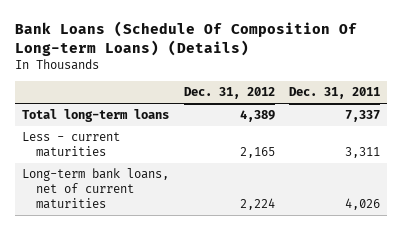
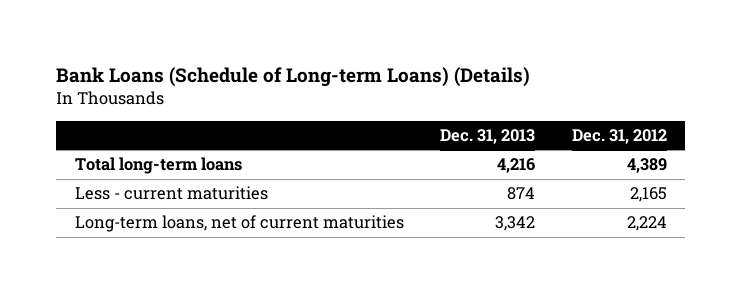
- Bank Loans (Schedule Of Composition Of Long-term Loans) (Details)
+ Bank Loans (Schedule of Long-term Loans) (Details)
- | Dec. 31, 2012 | Dec. 31, 2011
+ | Dec. 31, 2013 | Dec. 31, 2012
- Long-term bank loans, net of current maturities | 2,224 | 4,026
+ Long-term loans, net of current maturities | 3,342 | 2,224

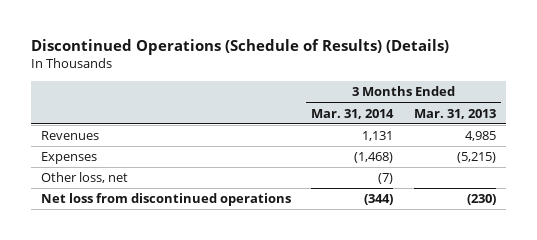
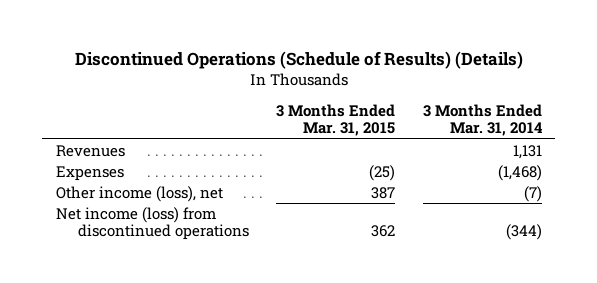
- | 3 Months Ended Mar. 31, 2014 | 3 Months Ended Mar. 31, 2013
+ | 3 Months Ended Mar. 31, 2015 | 3 Months Ended Mar. 31, 2014
- Other loss, net | (7) |
- Net loss from discontinued operations | (344) | (230)
+ Other income (loss), net | 387 | (7)
+ Net income (loss) from discontinued operations | 362 | (344)

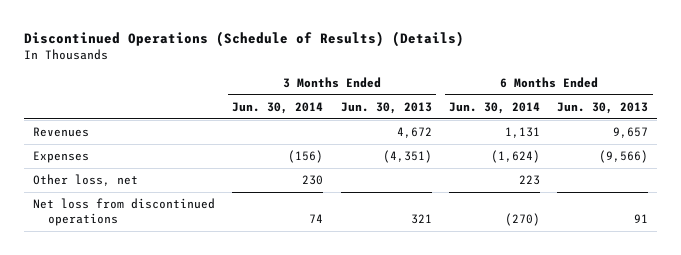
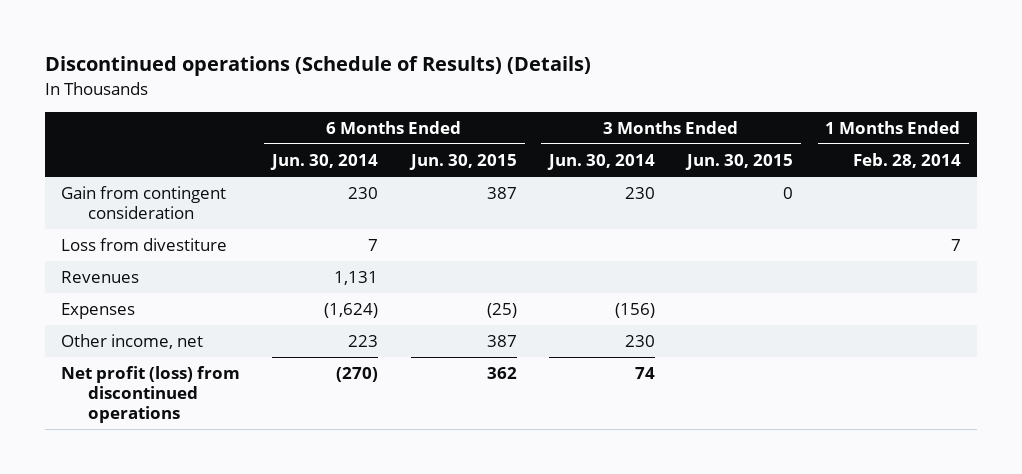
- Discontinued Operations (Schedule of Results) (Details)
+ Discontinued operations (Schedule of Results) (Details)
- | 3 Months Ended Jun. 30, 2014 | 3 Months Ended Jun. 30, 2013 | 6 Months Ended Jun. 30, 2014 | 6 Months Ended Jun. 30, 2013
+ | 6 Months Ended Jun. 30, 2014 | 6 Months Ended Jun. 30, 2015 | 3 Months Ended Jun. 30, 2014 | 3 Months Ended Jun. 30, 2015 | 1 Months Ended Feb. 28, 2014
+ Gain from contingent consideration | 230 | 387 | 230 | 0 |
+ Loss from divestiture | 7 | | | | 7
- Other loss, net | 230 | | 223 |
- Net loss from discontinued operations | 74 | 321 | (270) | 91
+ Other income, net | 223 | 387 | 230 | |
+ Net profit (loss) from discontinued operations | (270) | 362 | 74 | |

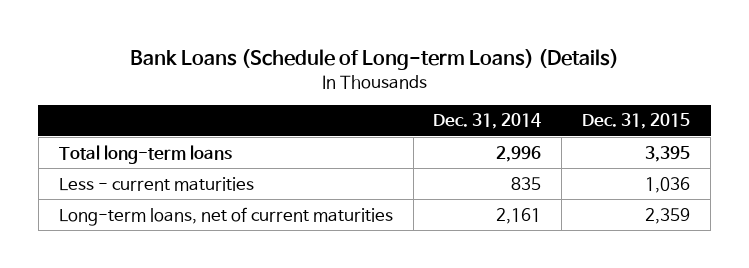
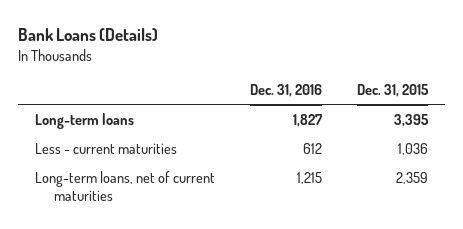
- Bank Loans (Schedule of Long-term Loans) (Details)
+ Bank Loans (Details)
- | Dec. 31, 2014 | Dec. 31, 2015
+ | Dec. 31, 2016 | Dec. 31, 2015
- Total long-term loans | 2,996 | 3,395
+ Long-term loans | 1,827 | 3,395

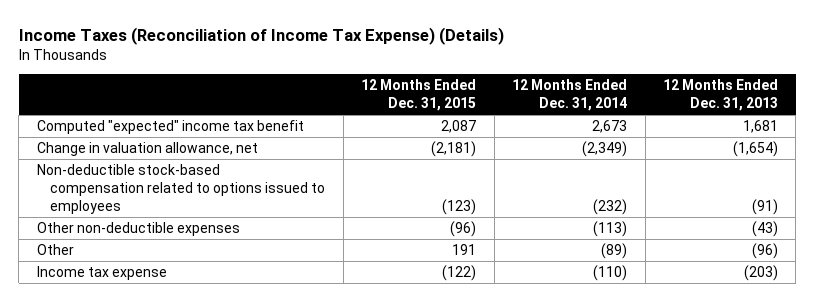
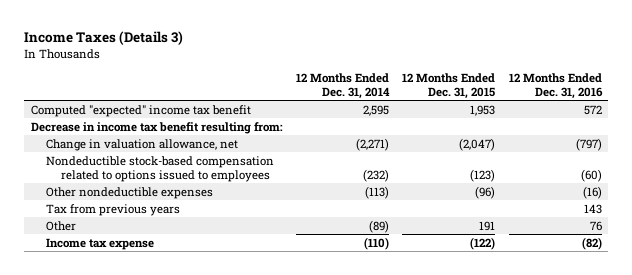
- Income Taxes (Reconciliation of Income Tax Expense) (Details)
+ Income Taxes (Details 3)
- | 12 Months Ended Dec. 31, 2015 | 12 Months Ended Dec. 31, 2014 | 12 Months Ended Dec. 31, 2013
+ | 12 Months Ended Dec. 31, 2014 | 12 Months Ended Dec. 31, 2015 | 12 Months Ended Dec. 31, 2016
- Computed "expected" income tax benefit | 2,087 | 2,673 | 1,681
- Change in valuation allowance, net | (2,181) | (2,349) | (1,654)
- Non-deductible stock-based compensation related to options issued to employees | (123) | (232) | (91)
- Other non-deductible expenses | (96) | (113) | (43)
+ Computed "expected" income tax benefit | 2,595 | 1,953 | 572
+ Decrease in income tax benefit resulting from:
+ Change in valuation allowance, net | (2,271) | (2,047) | (797)
+ Nondeductible stock-based compensation related to options issued to employees | (232) | (123) | (60)
+ Other nondeductible expenses | (113) | (96) | (16)
+ Tax from previous years | | | 143

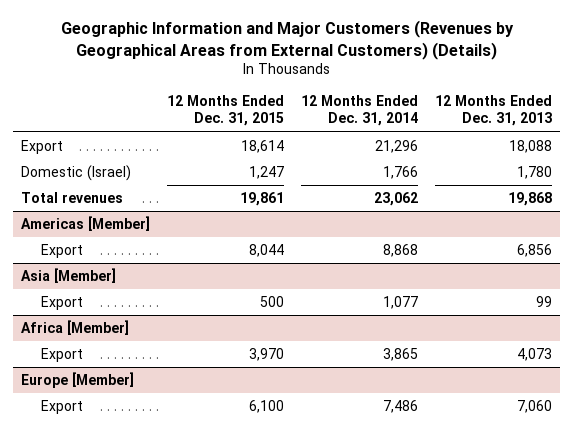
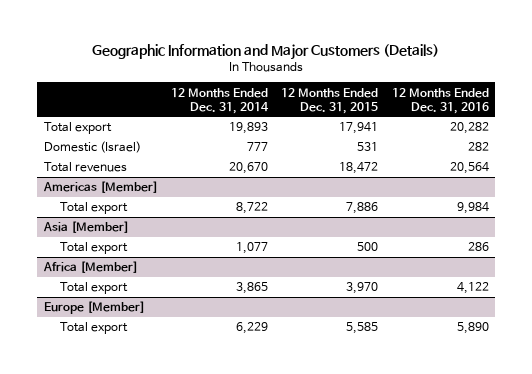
- Geographic Information and Major Customers (Revenues by Geographical Areas from External Customers) (Details)
+ Geographic Information and Major Customers (Details)
- | 12 Months Ended Dec. 31, 2015 | 12 Months Ended Dec. 31, 2014 | 12 Months Ended Dec. 31, 2013
+ | 12 Months Ended Dec. 31, 2014 | 12 Months Ended Dec. 31, 2015 | 12 Months Ended Dec. 31, 2016
- Export | 18,614 | 21,296 | 18,088
- Domestic (Israel) | 1,247 | 1,766 | 1,780
- Total revenues | 19,861 | 23,062 | 19,868
+ Total export | 19,893 | 17,941 | 20,282
+ Domestic (Israel) | 777 | 531 | 282
+ Total revenues | 20,670 | 18,472 | 20,564
@ Americas [Member]
- Export | 8,044 | 8,868 | 6,856
+ Total export | 8,722 | 7,886 | 9,984
@ Asia [Member]
- Export | 500 | 1,077 | 99
+ Total export | 1,077 | 500 | 286
@ Africa [Member]
- Export | 3,970 | 3,865 | 4,073
+ Total export | 3,865 | 3,970 | 4,122
@ Europe [Member]
- Export | 6,100 | 7,486 | 7,060
+ Total export | 6,229 | 5,585 | 5,890

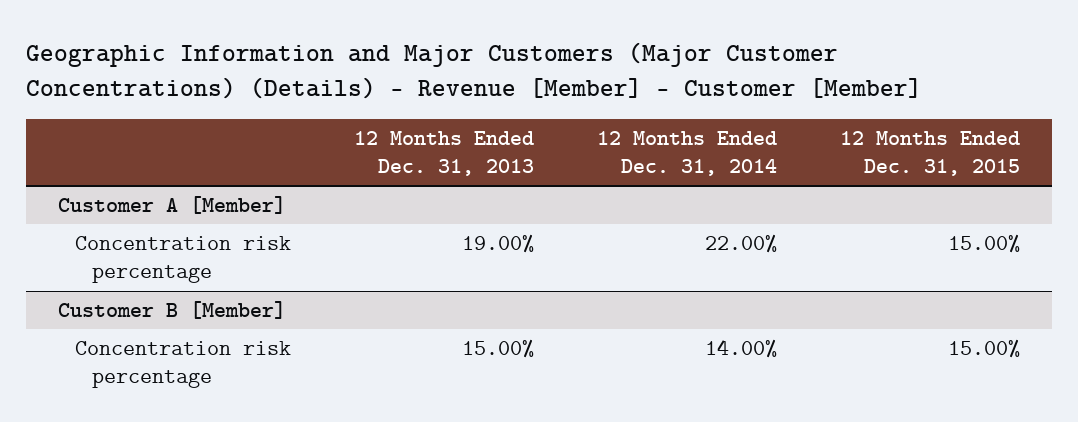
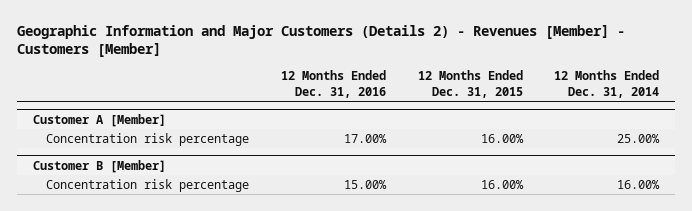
- Geographic Information and Major Customers (Major Customer Concentrations) (Details) - Revenue [Member] - Customer [Member]
+ Geographic Information and Major Customers (Details 2) - Revenues [Member] - Customers [Member]
- | 12 Months Ended Dec. 31, 2013 | 12 Months Ended Dec. 31, 2014 | 12 Months Ended Dec. 31, 2015
+ | 12 Months Ended Dec. 31, 2016 | 12 Months Ended Dec. 31, 2015 | 12 Months Ended Dec. 31, 2014
@ Customer A [Member]
- Concentration risk percentage | 19.00% | 22.00% | 15.00%
+ Concentration risk percentage | 17.00% | 16.00% | 25.00%
@ Customer B [Member]
- Concentration risk percentage | 15.00% | 14.00% | 15.00%
+ Concentration risk percentage | 15.00% | 16.00% | 16.00%

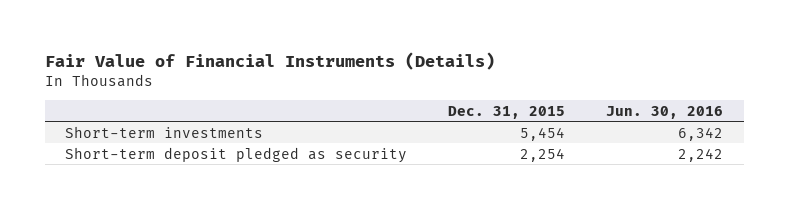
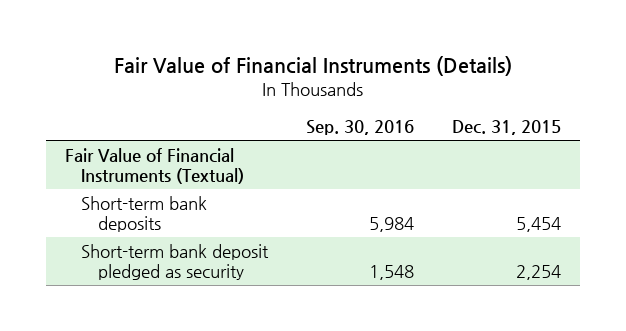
- | Dec. 31, 2015 | Jun. 30, 2016
+ | Sep. 30, 2016 | Dec. 31, 2015
- Short-term investments | 5,454 | 6,342
- Short-term deposit pledged as security | 2,254 | 2,242
+ Fair Value of Financial Instruments (Textual)
+ Short-term bank deposits | 5,984 | 5,454
+ Short-term bank deposit pledged as security | 1,548 | 2,254

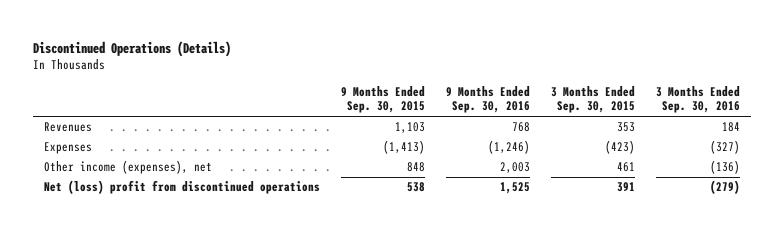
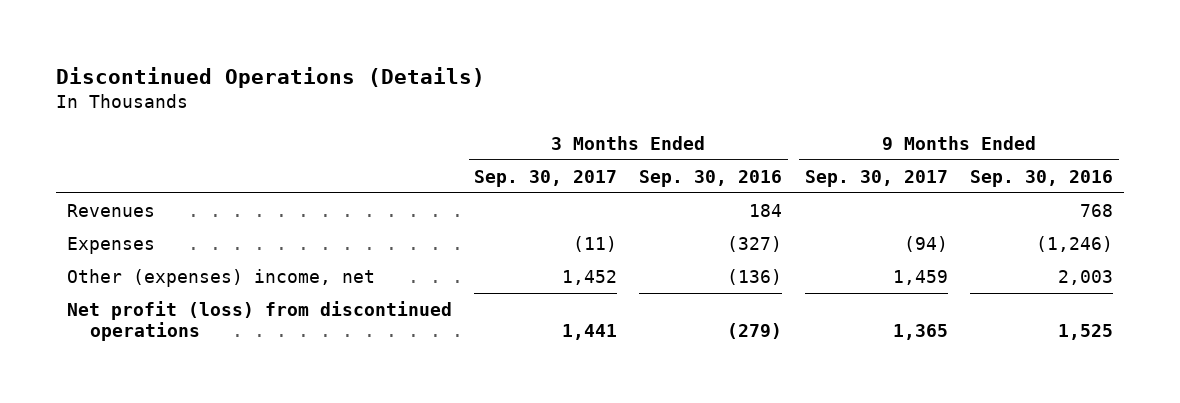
- | 9 Months Ended Sep. 30, 2015 | 9 Months Ended Sep. 30, 2016 | 3 Months Ended Sep. 30, 2015 | 3 Months Ended Sep. 30, 2016
+ | 3 Months Ended Sep. 30, 2017 | 3 Months Ended Sep. 30, 2016 | 9 Months Ended Sep. 30, 2017 | 9 Months Ended Sep. 30, 2016
- Other income (expenses), net | 848 | 2,003 | 461 | (136)
- Net (loss) profit from discontinued operations | 538 | 1,525 | 391 | (279)
+ Other (expenses) income, net | 1,452 | (136) | 1,459 | 2,003
+ Net profit (loss) from discontinued operations | 1,441 | (279) | 1,365 | 1,525

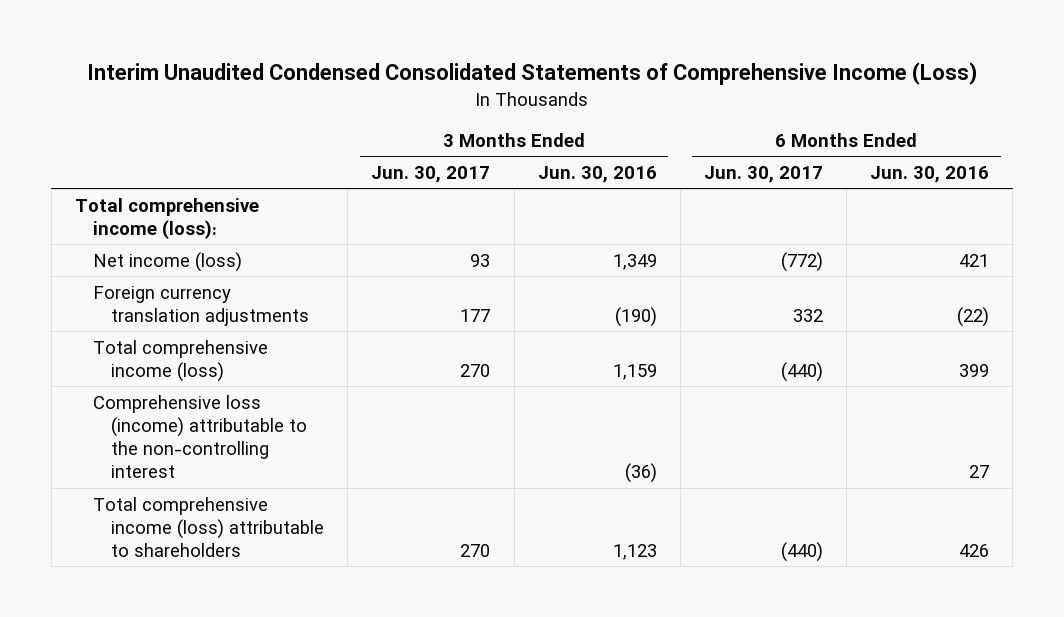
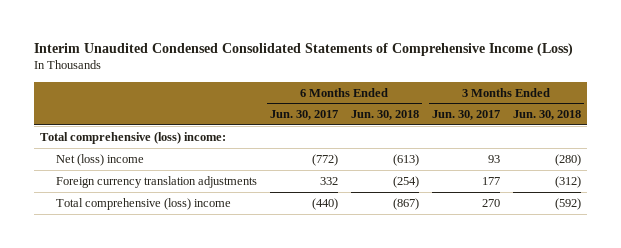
- | 3 Months Ended Jun. 30, 2017 | 3 Months Ended Jun. 30, 2016 | 6 Months Ended Jun. 30, 2017 | 6 Months Ended Jun. 30, 2016
+ | 6 Months Ended Jun. 30, 2017 | 6 Months Ended Jun. 30, 2018 | 3 Months Ended Jun. 30, 2017 | 3 Months Ended Jun. 30, 2018
- Total comprehensive income (loss):
- Net income (loss) | 93 | 1,349 | (772) | 421
+ Total comprehensive (loss) income:
+ Net (loss) income | (772) | (613) | 93 | (280)
- Total comprehensive income (loss) | 270 | 1,159 | (440) | 399
- Comprehensive loss (income) attributable to the non-controlling interest | | (36) | | 27
- Total comprehensive income (loss) attributable to shareholders | 270 | 1,123 | (440) | 426
+ Total comprehensive (loss) income | (440) | (867) | 270 | (592)

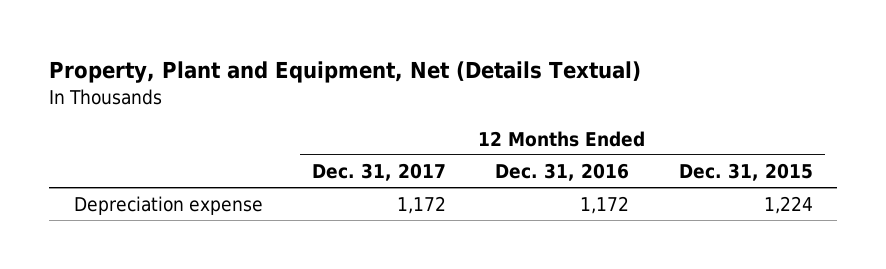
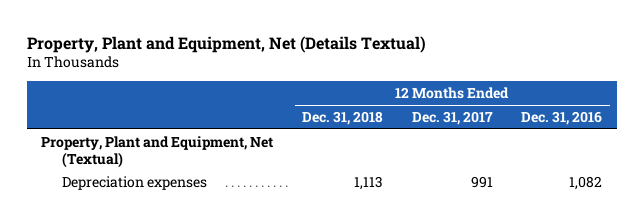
- | 12 Months Ended Dec. 31, 2017 | 12 Months Ended Dec. 31, 2016 | 12 Months Ended Dec. 31, 2015
+ | 12 Months Ended Dec. 31, 2018 | 12 Months Ended Dec. 31, 2017 | 12 Months Ended Dec. 31, 2016
- Depreciation expense | 1,172 | 1,172 | 1,224
+ Property, Plant and Equipment, Net (Textual)
+ Depreciation expenses | 1,113 | 991 | 1,082

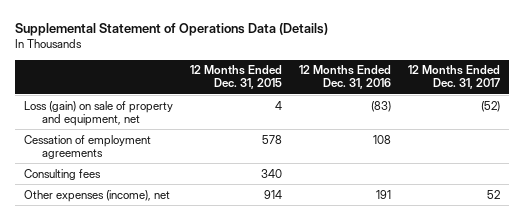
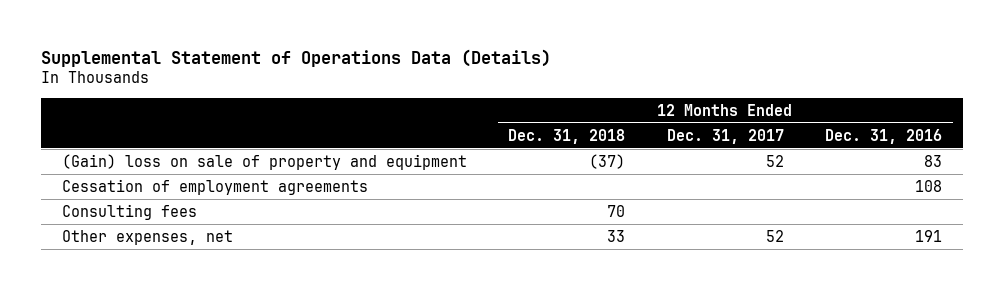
- | 12 Months Ended Dec. 31, 2015 | 12 Months Ended Dec. 31, 2016 | 12 Months Ended Dec. 31, 2017
+ | 12 Months Ended Dec. 31, 2018 | 12 Months Ended Dec. 31, 2017 | 12 Months Ended Dec. 31, 2016
- Loss (gain) on sale of property and equipment, net | 4 | (83) | (52)
+ (Gain) loss on sale of property and equipment | (37) | 52 | 83
- Other expenses (income), net | 914 | 191 | 52
+ Other expenses, net | 33 | 52 | 191

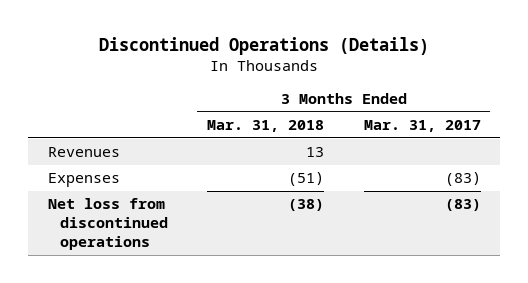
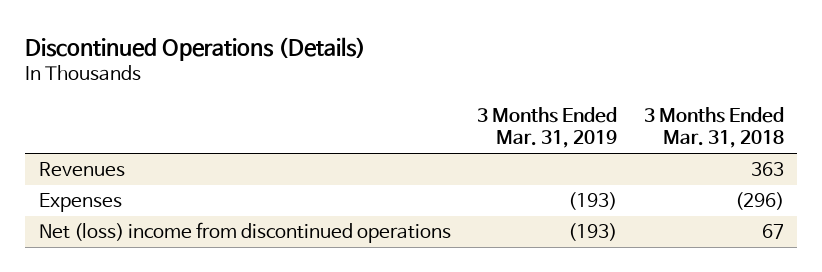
- | 3 Months Ended Mar. 31, 2018 | 3 Months Ended Mar. 31, 2017
+ | 3 Months Ended Mar. 31, 2019 | 3 Months Ended Mar. 31, 2018
- Revenues | 13 |
- Expenses | (51) | (83)
- Net loss from discontinued operations | (38) | (83)
+ Revenues | | 363
+ Expenses | (193) | (296)
+ Net (loss) income from discontinued operations | (193) | 67

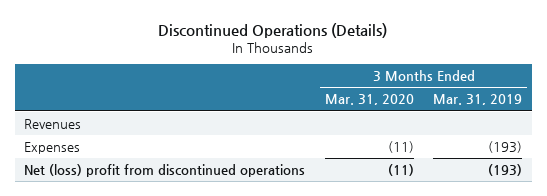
- | 3 Months Ended Mar. 31, 2019 | 3 Months Ended Mar. 31, 2018
+ | 3 Months Ended Mar. 31, 2020 | 3 Months Ended Mar. 31, 2019
- Net (loss) income from discontinued operations | (193) | 67
+ Net (loss) profit from discontinued operations | (11) | (193)

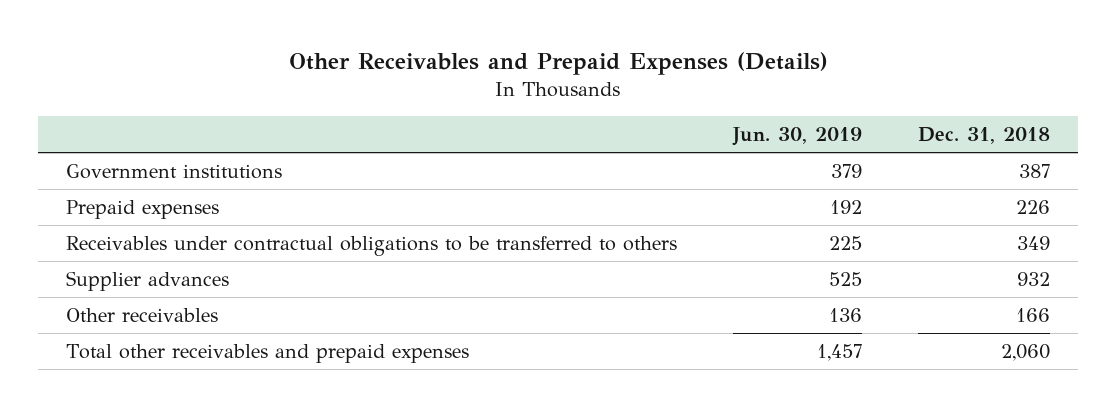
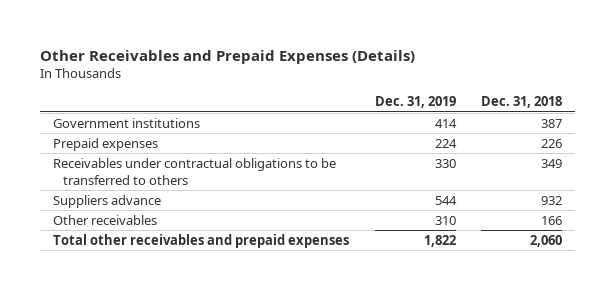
- | Jun. 30, 2019 | Dec. 31, 2018
+ | Dec. 31, 2019 | Dec. 31, 2018
- Supplier advances | 525 | 932
+ Suppliers advance | 544 | 932

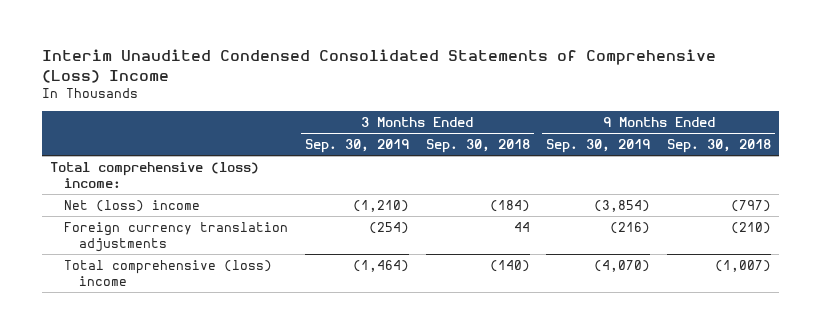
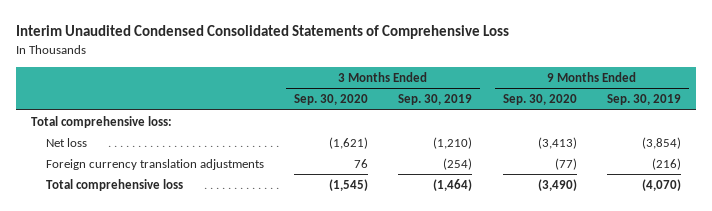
- Interim Unaudited Condensed Consolidated Statements of Comprehensive (Loss) Income
+ Interim Unaudited Condensed Consolidated Statements of Comprehensive Loss
- | 3 Months Ended Sep. 30, 2019 | 3 Months Ended Sep. 30, 2018 | 9 Months Ended Sep. 30, 2019 | 9 Months Ended Sep. 30, 2018
+ | 3 Months Ended Sep. 30, 2020 | 3 Months Ended Sep. 30, 2019 | 9 Months Ended Sep. 30, 2020 | 9 Months Ended Sep. 30, 2019
- Total comprehensive (loss) income:
- Net (loss) income | (1,210) | (184) | (3,854) | (797)
+ Total comprehensive loss:
+ Net loss | (1,621) | (1,210) | (3,413) | (3,854)
- Total comprehensive (loss) income | (1,464) | (140) | (4,070) | (1,007)
+ Total comprehensive loss | (1,545) | (1,464) | (3,490) | (4,070)

